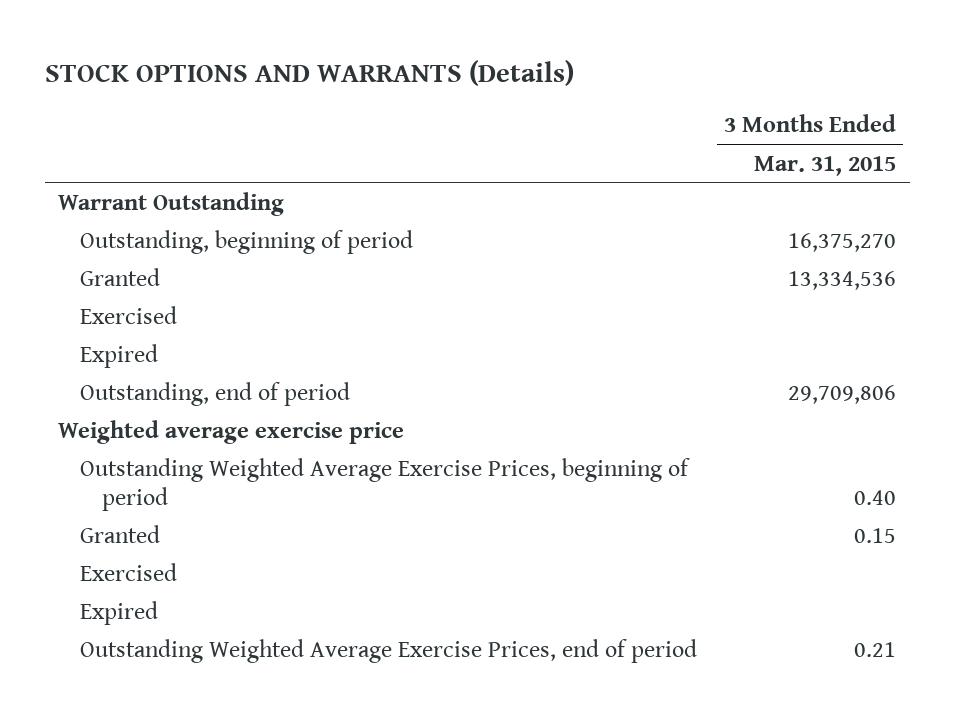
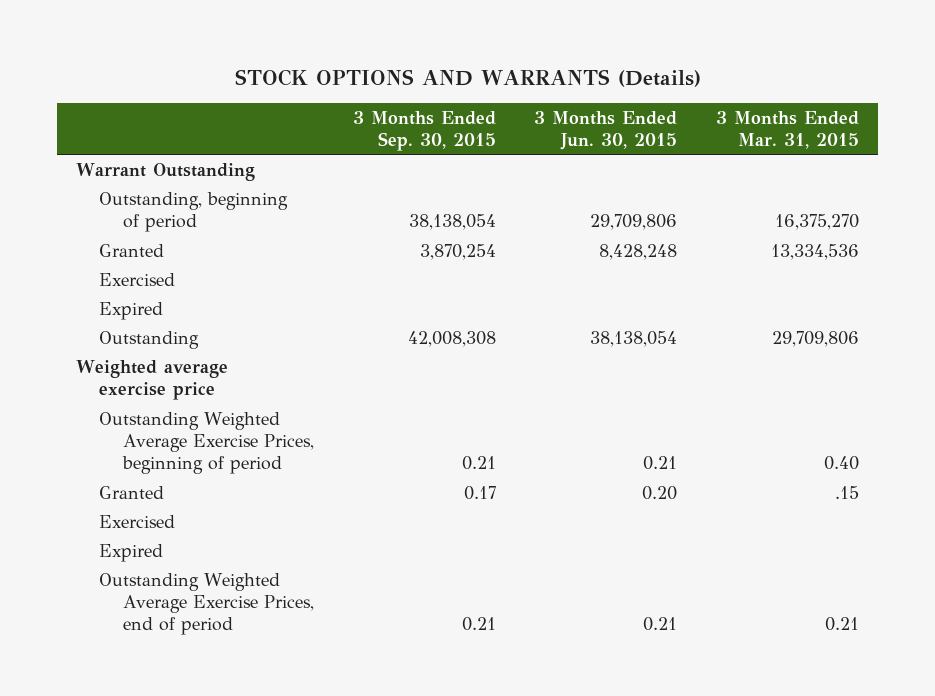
- | 3 Months Ended Mar. 31, 2015
+ | 3 Months Ended Sep. 30, 2015 | 3 Months Ended Jun. 30, 2015 | 3 Months Ended Mar. 31, 2015
- Outstanding, end of period | 29,709,806
+ Outstanding | 42,008,308 | 38,138,054 | 29,709,806
- Granted | 0.15
+ Granted | 0.17 | 0.20 | .15

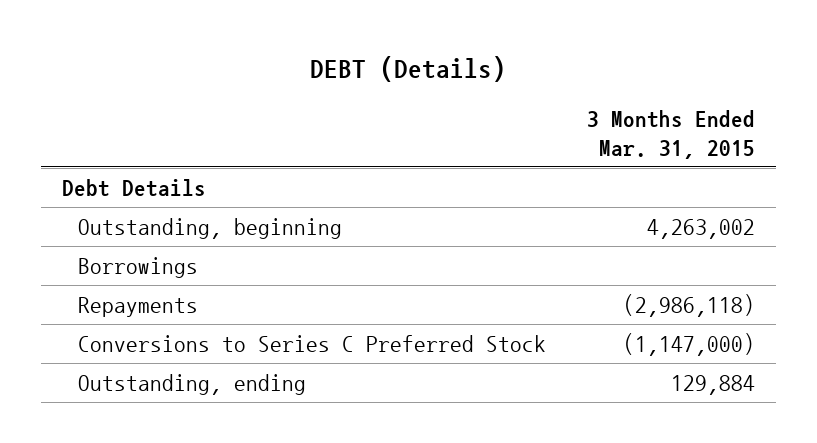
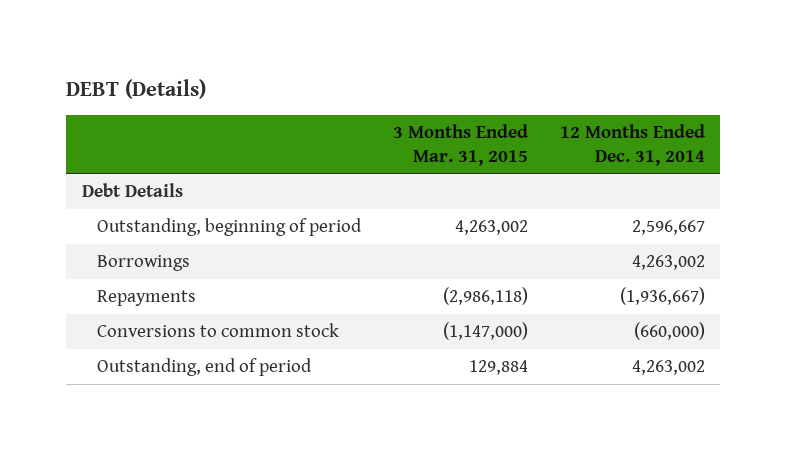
- | 3 Months Ended Mar. 31, 2015
+ | 3 Months Ended Mar. 31, 2015 | 12 Months Ended Dec. 31, 2014
- Outstanding, beginning | 4,263,002
+ Outstanding, beginning of period | 4,263,002 | 2,596,667
- Conversions to Series C Preferred Stock | (1,147,000)
- Outstanding, ending | 129,884
+ Conversions to common stock | (1,147,000) | (660,000)
+ Outstanding, end of period | 129,884 | 4,263,002

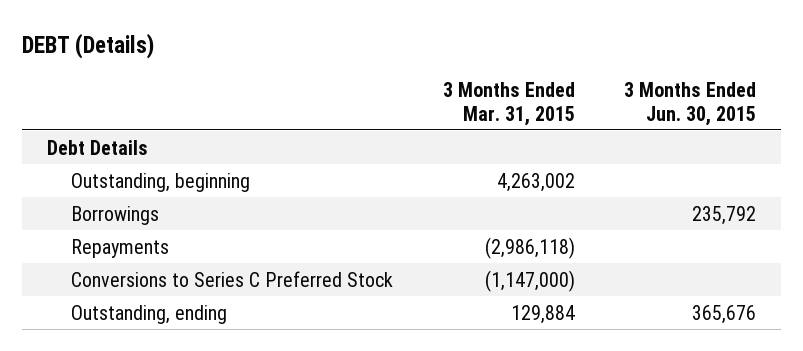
- | 3 Months Ended Mar. 31, 2015 | 12 Months Ended Dec. 31, 2014
+ | 3 Months Ended Mar. 31, 2015 | 3 Months Ended Jun. 30, 2015
- Outstanding, beginning of period | 4,263,002 | 2,596,667
+ Outstanding, beginning | 4,263,002 |
- Conversions to common stock | (1,147,000) | (660,000)
- Outstanding, end of period | 129,884 | 4,263,002
+ Conversions to Series C Preferred Stock | (1,147,000) |
+ Outstanding, ending | 129,884 | 365,676

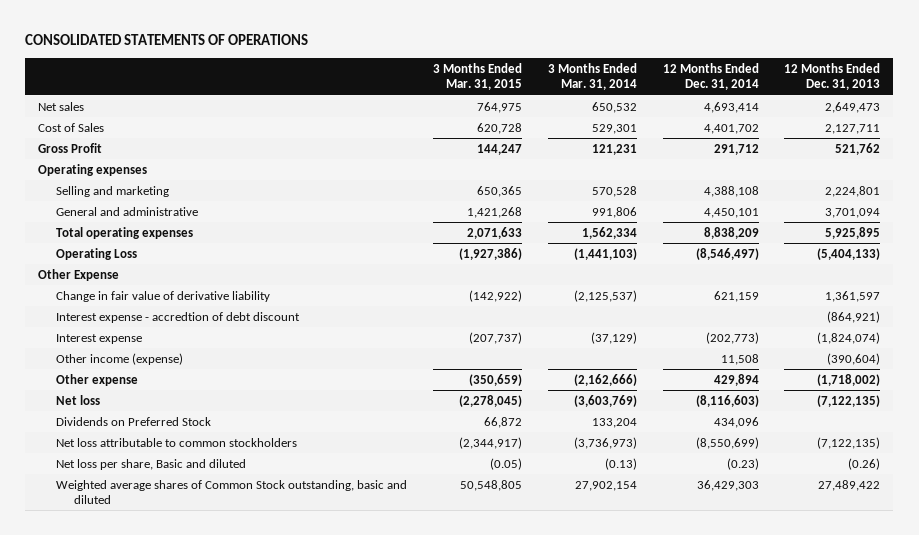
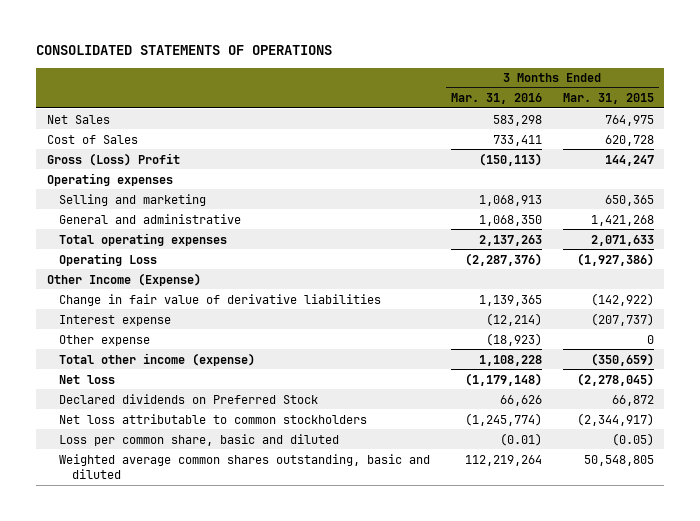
- | 3 Months Ended Mar. 31, 2015 | 3 Months Ended Mar. 31, 2014 | 12 Months Ended Dec. 31, 2014 | 12 Months Ended Dec. 31, 2013
+ | 3 Months Ended Mar. 31, 2016 | 3 Months Ended Mar. 31, 2015
- Net sales | 764,975 | 650,532 | 4,693,414 | 2,649,473
+ Net Sales | 583,298 | 764,975
- Gross Profit | 144,247 | 121,231 | 291,712 | 521,762
+ Gross (Loss) Profit | (150,113) | 144,247
- Other Expense
- Change in fair value of derivative liability | (142,922) | (2,125,537) | 621,159 | 1,361,597
- Interest expense - accredtion of debt discount | | | | (864,921)
+ Other Income (Expense)
+ Change in fair value of derivative liabilities | 1,139,365 | (142,922)
- Other income (expense) | | | 11,508 | (390,604)
- Other expense | (350,659) | (2,162,666) | 429,894 | (1,718,002)
+ Other expense | (18,923) | 0
+ Total other income (expense) | 1,108,228 | (350,659)
- Dividends on Preferred Stock | 66,872 | 133,204 | 434,096 |
+ Declared dividends on Preferred Stock | 66,626 | 66,872
- Net loss per share, Basic and diluted | (0.05) | (0.13) | (0.23) | (0.26)
- Weighted average shares of Common Stock outstanding, basic and diluted | 50,548,805 | 27,902,154 | 36,429,303 | 27,489,422
+ Loss per common share, basic and diluted | (0.01) | (0.05)
+ Weighted average common shares outstanding, basic and diluted | 112,219,264 | 50,548,805

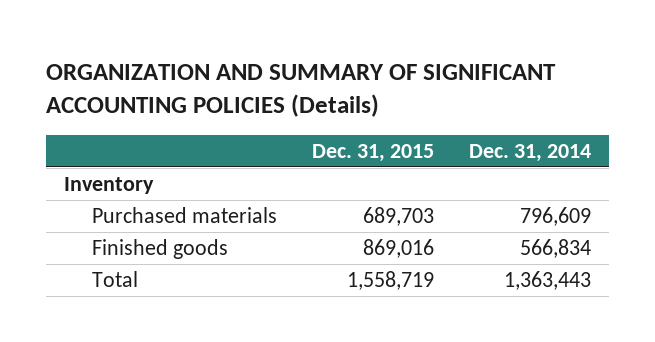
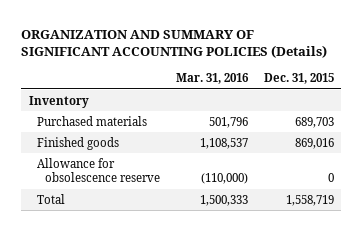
- | Dec. 31, 2015 | Dec. 31, 2014
+ | Mar. 31, 2016 | Dec. 31, 2015
+ Allowance for obsolescence reserve | (110,000) | 0

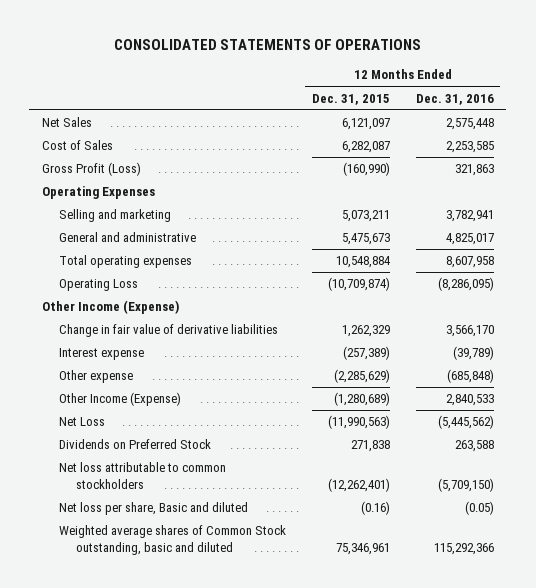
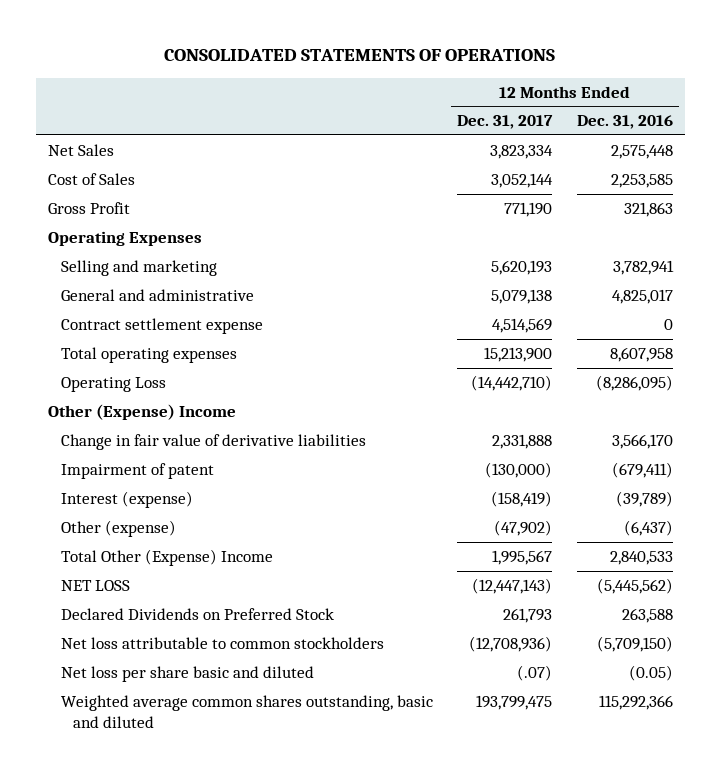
- | 12 Months Ended Dec. 31, 2015 | 12 Months Ended Dec. 31, 2016
+ | 12 Months Ended Dec. 31, 2017 | 12 Months Ended Dec. 31, 2016
- Gross Profit (Loss) | (160,990) | 321,863
+ Gross Profit | 771,190 | 321,863
+ Contract settlement expense | 4,514,569 | 0
- Other Income (Expense)
+ Other (Expense) Income
- Interest expense | (257,389) | (39,789)
- Other expense | (2,285,629) | (685,848)
- Other Income (Expense) | (1,280,689) | 2,840,533
- Net Loss | (11,990,563) | (5,445,562)
- Dividends on Preferred Stock | 271,838 | 263,588
+ Impairment of patent | (130,000) | (679,411)
+ Interest (expense) | (158,419) | (39,789)
+ Other (expense) | (47,902) | (6,437)
+ Total Other (Expense) Income | 1,995,567 | 2,840,533
+ NET LOSS | (12,447,143) | (5,445,562)
+ Declared Dividends on Preferred Stock | 261,793 | 263,588
- Net loss per share, Basic and diluted | (0.16) | (0.05)
- Weighted average shares of Common Stock outstanding, basic and diluted | 75,346,961 | 115,292,366
+ Net loss per share basic and diluted | (.07) | (0.05)
+ Weighted average common shares outstanding, basic and diluted | 193,799,475 | 115,292,366

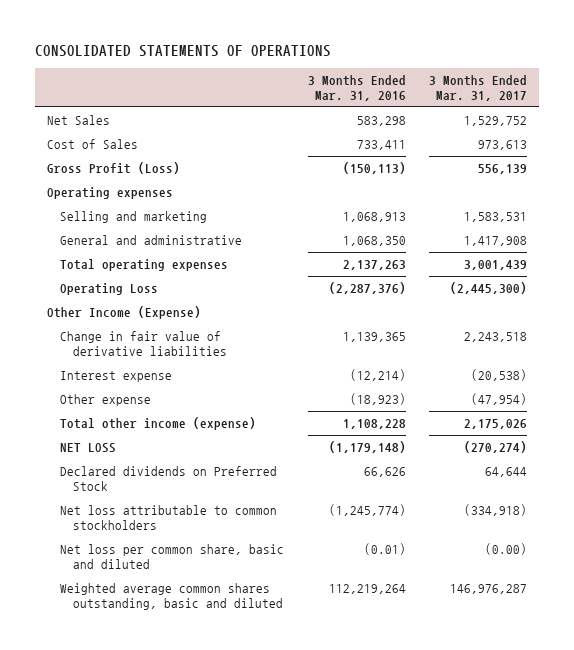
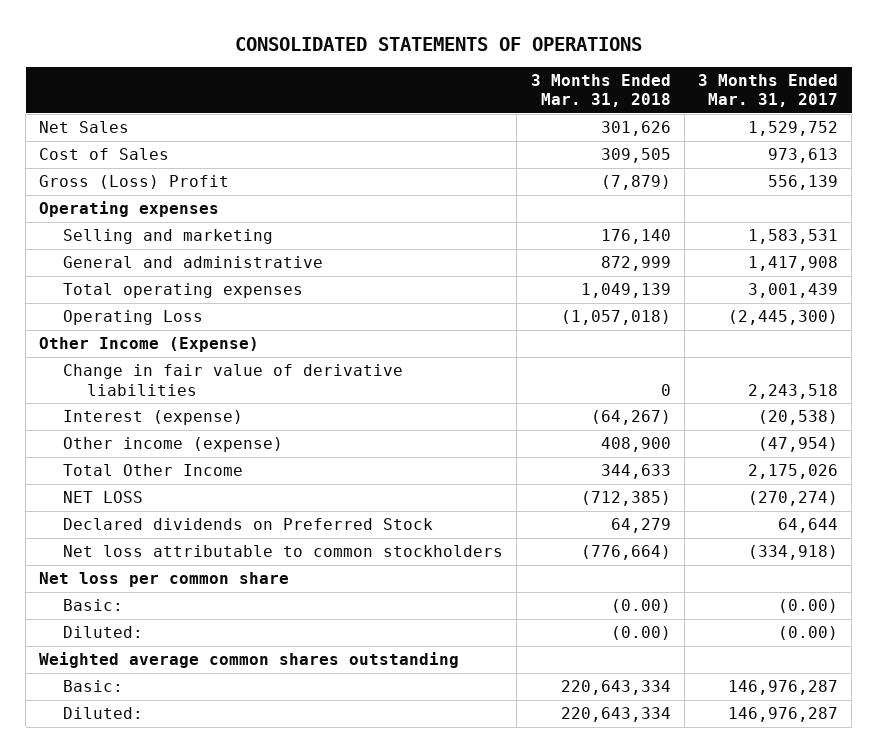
- | 3 Months Ended Mar. 31, 2016 | 3 Months Ended Mar. 31, 2017
+ | 3 Months Ended Mar. 31, 2018 | 3 Months Ended Mar. 31, 2017
- Gross Profit (Loss) | (150,113) | 556,139
+ Gross (Loss) Profit | (7,879) | 556,139
- Interest expense | (12,214) | (20,538)
- Other expense | (18,923) | (47,954)
- Total other income (expense) | 1,108,228 | 2,175,026
+ Interest (expense) | (64,267) | (20,538)
+ Other income (expense) | 408,900 | (47,954)
+ Total Other Income | 344,633 | 2,175,026
- Net loss per common share, basic and diluted | (0.01) | (0.00)
- Weighted average common shares outstanding, basic and diluted | 112,219,264 | 146,976,287
+ Net loss per common share
+ Basic: | (0.00) | (0.00)
+ Diluted: | (0.00) | (0.00)
+ Weighted average common shares outstanding
+ Basic: | 220,643,334 | 146,976,287
+ Diluted: | 220,643,334 | 146,976,287

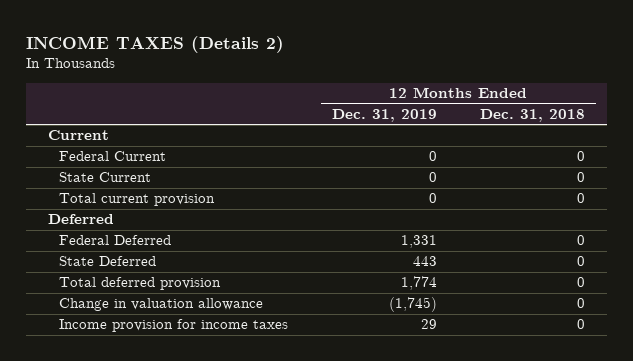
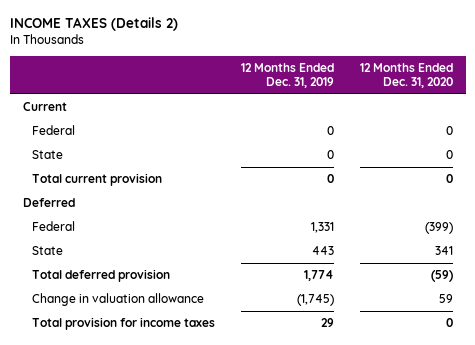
- | 12 Months Ended Dec. 31, 2019 | 12 Months Ended Dec. 31, 2018
+ | 12 Months Ended Dec. 31, 2019 | 12 Months Ended Dec. 31, 2020
- Federal Current | 0 | 0
- State Current | 0 | 0
+ Federal | 0 | 0
+ State | 0 | 0
- Federal Deferred | 1,331 | 0
- State Deferred | 443 | 0
+ Federal | 1,331 | (399)
+ State | 443 | 341
- Income provision for income taxes | 29 | 0
+ Total provision for income taxes | 29 | 0

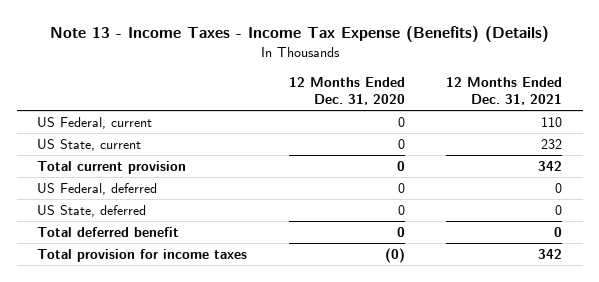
- INCOME TAXES (Details 2)
+ Note 13 - Income Taxes - Income Tax Expense (Benefits) (Details)
- | 12 Months Ended Dec. 31, 2019 | 12 Months Ended Dec. 31, 2020
+ | 12 Months Ended Dec. 31, 2020 | 12 Months Ended Dec. 31, 2021
- Current
- Federal | 0 | 0
- State | 0 | 0
+ US Federal, current | 0 | 110
+ US State, current | 0 | 232
- Deferred
- Federal | 1,331 | (399)
- State | 443 | 341
- Total deferred provision | 1,774 | (59)
- Change in valuation allowance | (1,745) | 59
- Total provision for income taxes | 29 | 0
+ US Federal, deferred | 0 | 0
+ US State, deferred | 0 | 0
+ Total deferred benefit | 0 | 0
+ Total provision for income taxes | (0) | 342

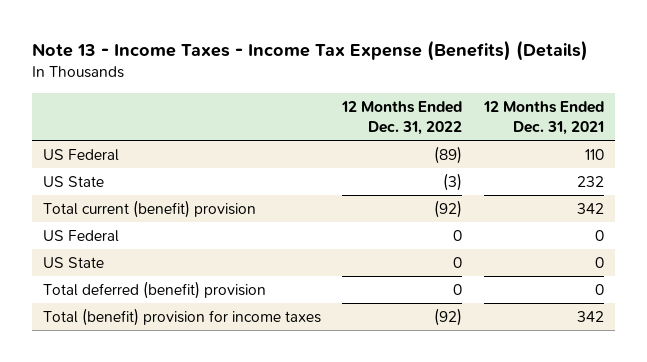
- | 12 Months Ended Dec. 31, 2020 | 12 Months Ended Dec. 31, 2021
+ | 12 Months Ended Dec. 31, 2022 | 12 Months Ended Dec. 31, 2021
- US Federal, current | 0 | 110
- US State, current | 0 | 232
- Total current provision | 0 | 342
- US Federal, deferred | 0 | 0
- US State, deferred | 0 | 0
- Total deferred benefit | 0 | 0
- Total provision for income taxes | (0) | 342
+ US Federal | (89) | 110
+ US State | (3) | 232
+ Total current (benefit) provision | (92) | 342
+ US Federal | 0 | 0
+ US State | 0 | 0
+ Total deferred (benefit) provision | 0 | 0
+ Total (benefit) provision for income taxes | (92) | 342

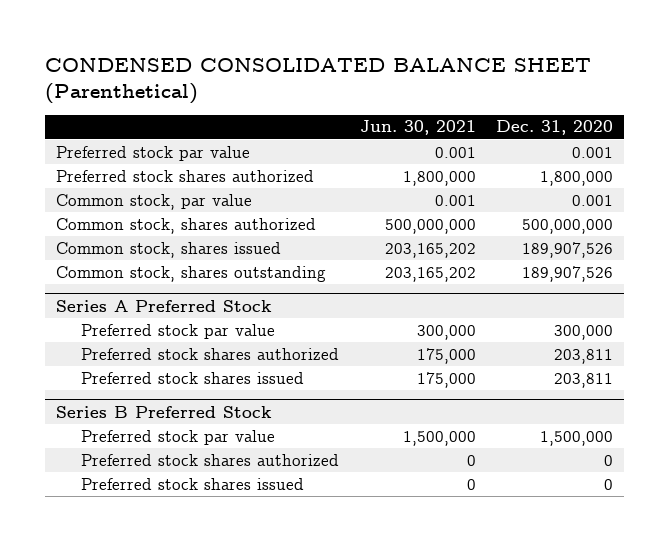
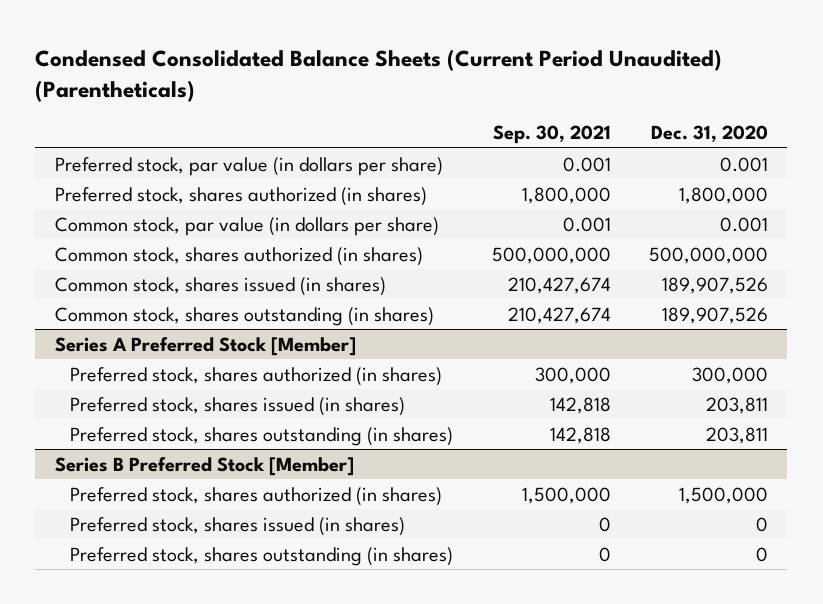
- CONDENSED CONSOLIDATED BALANCE SHEET (Parenthetical)
+ Condensed Consolidated Balance Sheets (Current Period Unaudited) (Parentheticals)
- | Jun. 30, 2021 | Dec. 31, 2020
+ | Sep. 30, 2021 | Dec. 31, 2020
- Preferred stock par value | 0.001 | 0.001
- Preferred stock shares authorized | 1,800,000 | 1,800,000
- Common stock, par value | 0.001 | 0.001
- Common stock, shares authorized | 500,000,000 | 500,000,000
- Common stock, shares issued | 203,165,202 | 189,907,526
- Common stock, shares outstanding | 203,165,202 | 189,907,526
- Series A Preferred Stock
- Preferred stock par value | 300,000 | 300,000
- Preferred stock shares authorized | 175,000 | 203,811
- Preferred stock shares issued | 175,000 | 203,811
- Series B Preferred Stock
- Preferred stock par value | 1,500,000 | 1,500,000
- Preferred stock shares authorized | 0 | 0
- Preferred stock shares issued | 0 | 0
+ Preferred stock, par value (in dollars per share) | 0.001 | 0.001
+ Preferred stock, shares authorized (in shares) | 1,800,000 | 1,800,000
+ Common stock, par value (in dollars per share) | 0.001 | 0.001
+ Common stock, shares authorized (in shares) | 500,000,000 | 500,000,000
+ Common stock, shares issued (in shares) | 210,427,674 | 189,907,526
+ Common stock, shares outstanding (in shares) | 210,427,674 | 189,907,526
+ Series A Preferred Stock [Member]
+ Preferred stock, shares authorized (in shares) | 300,000 | 300,000
+ Preferred stock, shares issued (in shares) | 142,818 | 203,811
+ Preferred stock, shares outstanding (in shares) | 142,818 | 203,811
+ Series B Preferred Stock [Member]
+ Preferred stock, shares authorized (in shares) | 1,500,000 | 1,500,000
+ Preferred stock, shares issued (in shares) | 0 | 0
+ Preferred stock, shares outstanding (in shares) | 0 | 0

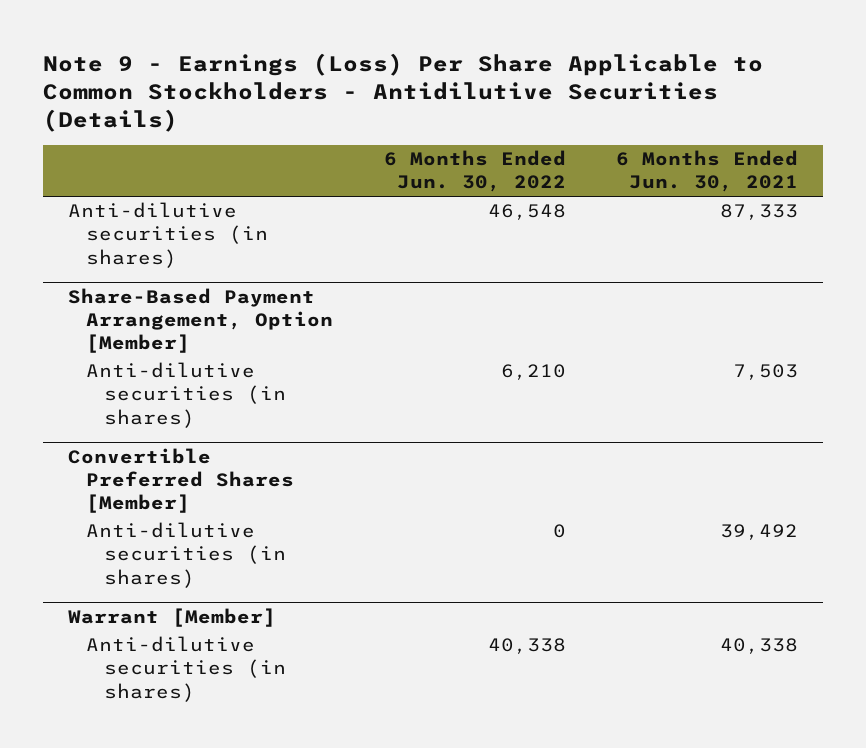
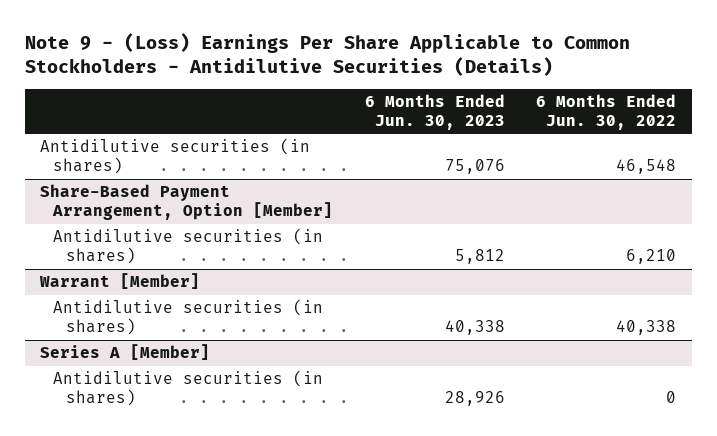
- Note 9 - Earnings (Loss) Per Share Applicable to Common Stockholders - Antidilutive Securities (Details)
+ Note 9 - (Loss) Earnings Per Share Applicable to Common Stockholders - Antidilutive Securities (Details)
- | 6 Months Ended Jun. 30, 2022 | 6 Months Ended Jun. 30, 2021
+ | 6 Months Ended Jun. 30, 2023 | 6 Months Ended Jun. 30, 2022
- Anti-dilutive securities (in shares) | 46,548 | 87,333
+ Antidilutive securities (in shares) | 75,076 | 46,548
@ Share-Based Payment Arrangement, Option [Member]
- Anti-dilutive securities (in shares) | 6,210 | 7,503
- Convertible Preferred Shares [Member]
- Anti-dilutive securities (in shares) | 0 | 39,492
@ Share-Based Payment Arrangement, Option [Member]
+ Antidilutive securities (in shares) | 5,812 | 6,210
@ Warrant [Member]
- Anti-dilutive securities (in shares) | 40,338 | 40,338
+ Antidilutive securities (in shares) | 40,338 | 40,338
+ Series A [Member]
+ Antidilutive securities (in shares) | 28,926 | 0

